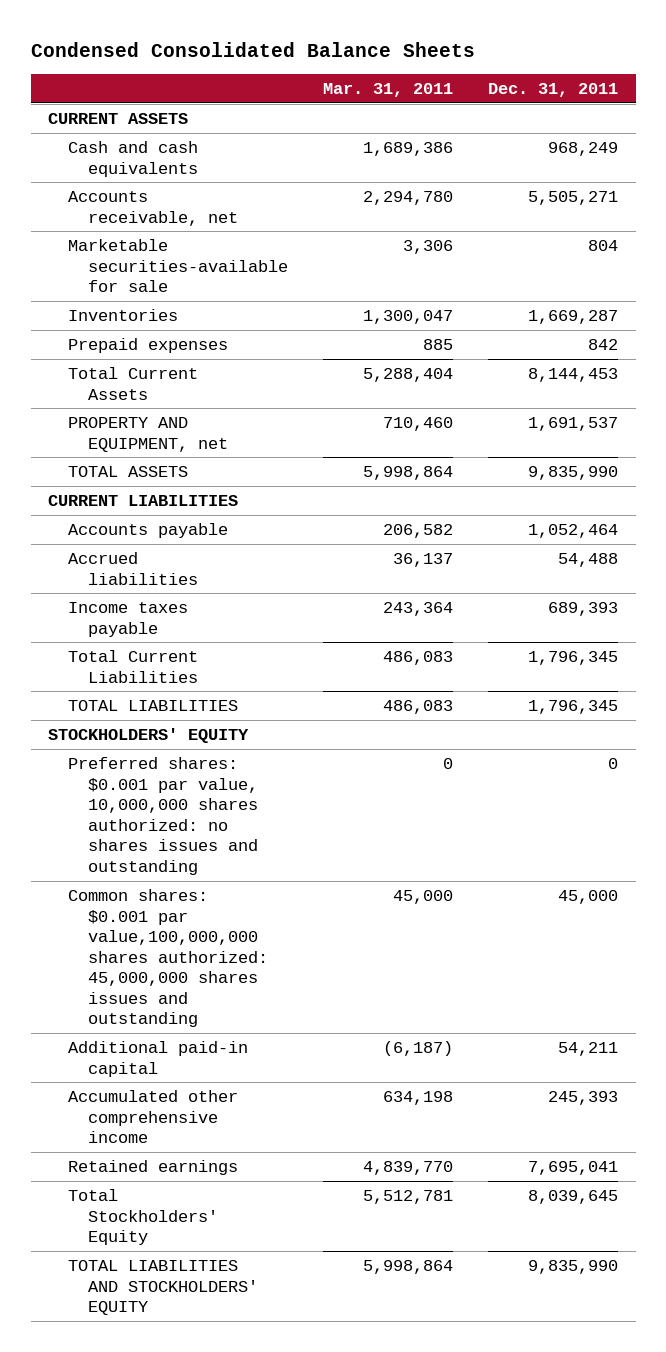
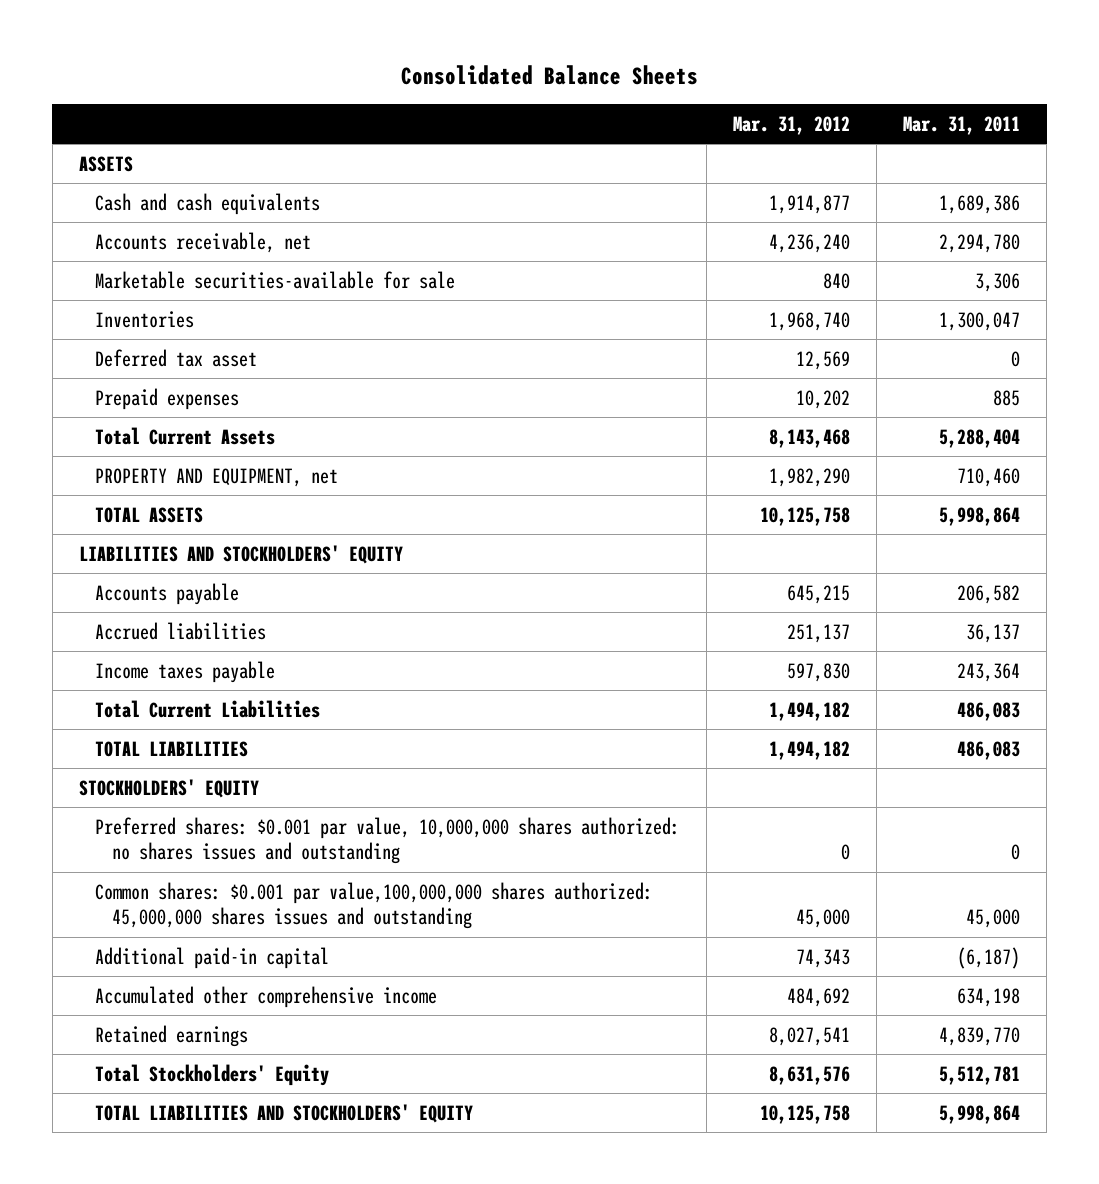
- Condensed Consolidated Balance Sheets
+ Consolidated Balance Sheets
- | Mar. 31, 2011 | Dec. 31, 2011
+ | Mar. 31, 2012 | Mar. 31, 2011
- CURRENT ASSETS
+ ASSETS
+ Deferred tax asset | 12,569 | 0
- CURRENT LIABILITIES
+ LIABILITIES AND STOCKHOLDERS' EQUITY

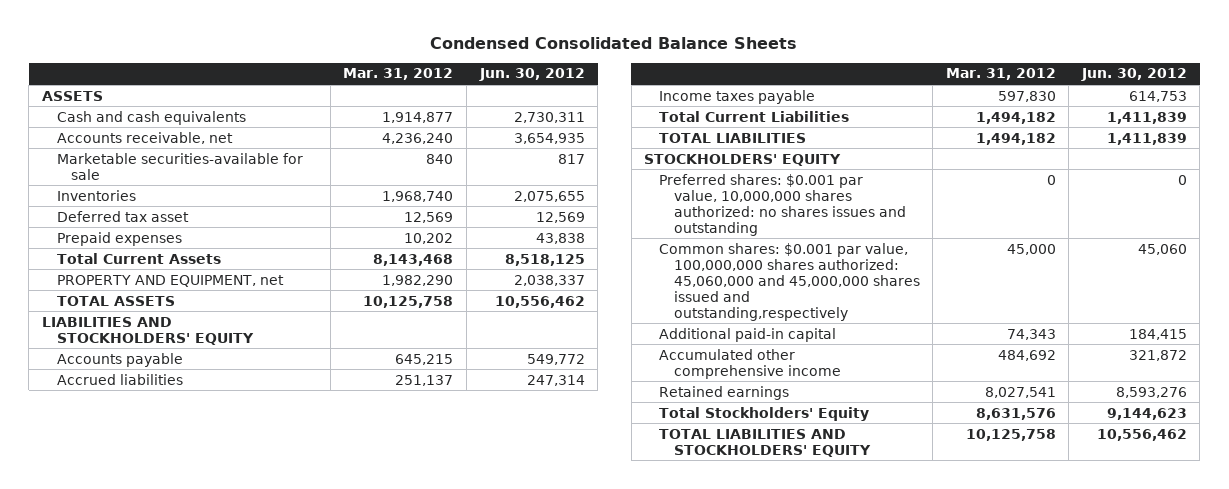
- Consolidated Balance Sheets
+ Condensed Consolidated Balance Sheets
- | Mar. 31, 2012 | Mar. 31, 2011
+ | Mar. 31, 2012 | Jun. 30, 2012
- Common shares: $0.001 par value,100,000,000 shares authorized: 45,000,000 shares issues and outstanding | 45,000 | 45,000
+ Common shares: $0.001 par value, 100,000,000 shares authorized: 45,060,000 and 45,000,000 shares issued and outstanding,respectively | 45,000 | 45,060

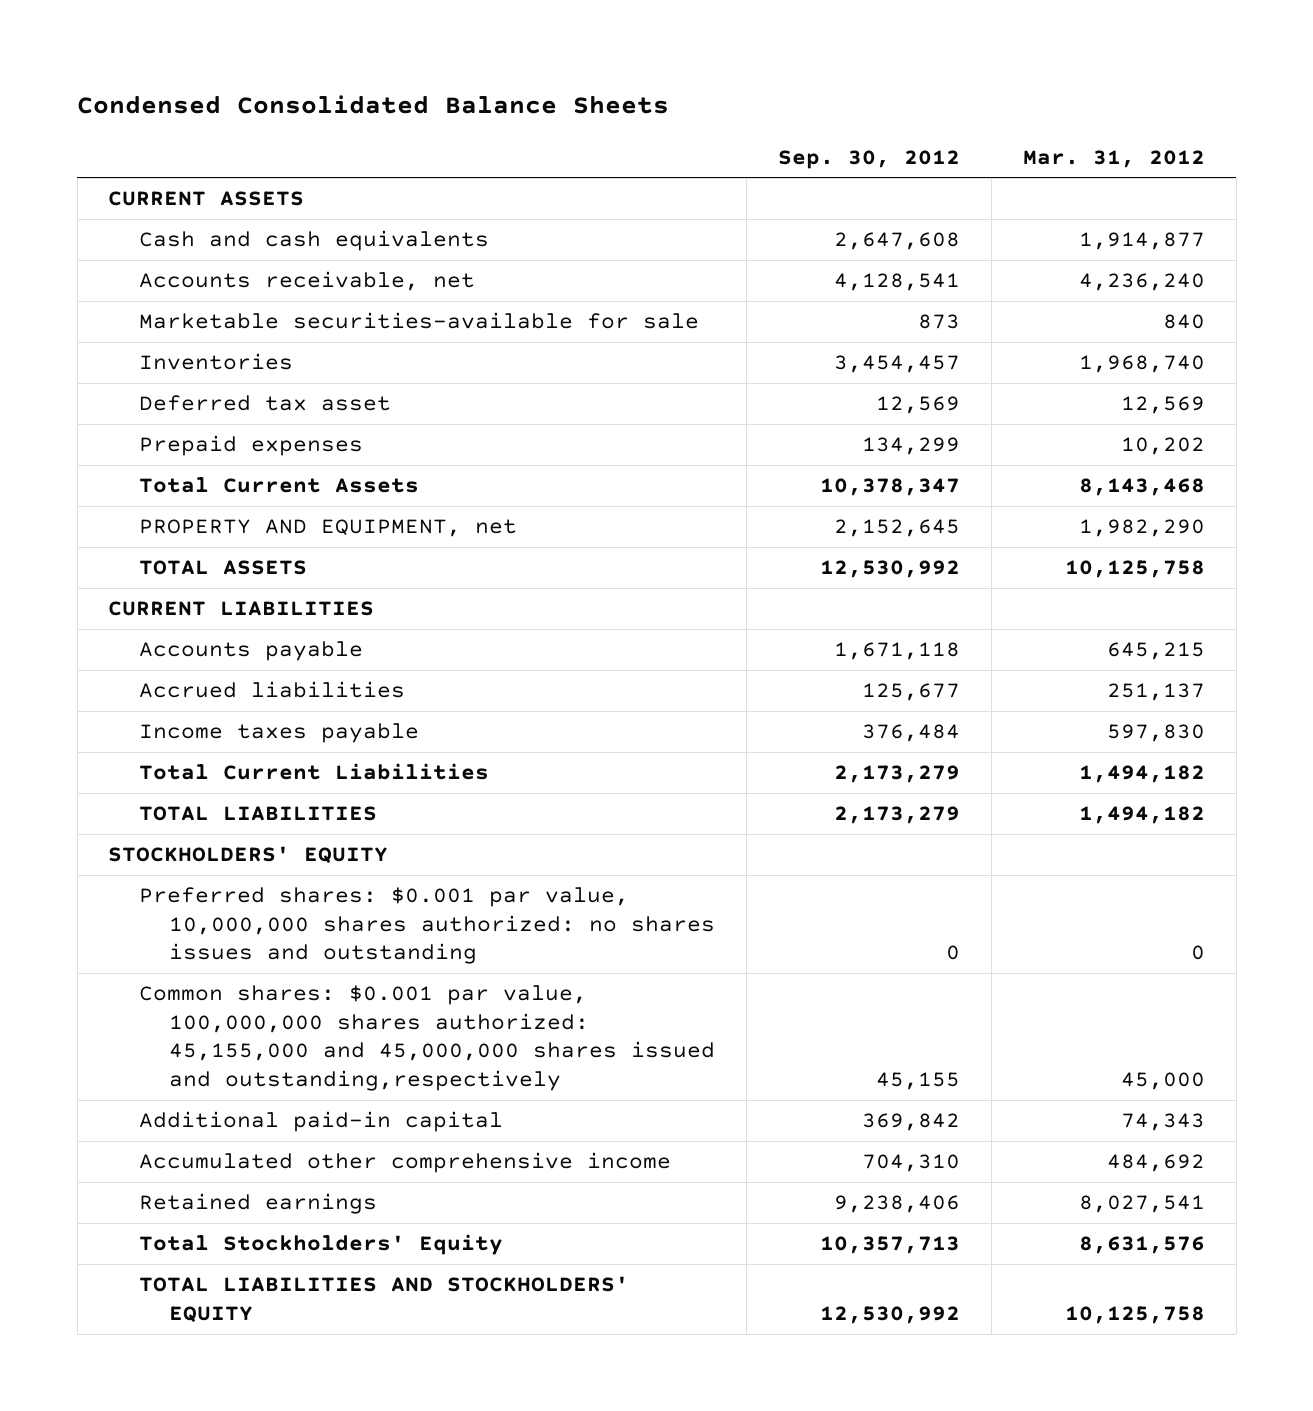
- | Mar. 31, 2012 | Jun. 30, 2012
+ | Sep. 30, 2012 | Mar. 31, 2012
- ASSETS
+ CURRENT ASSETS
- LIABILITIES AND STOCKHOLDERS' EQUITY
+ CURRENT LIABILITIES
- Common shares: $0.001 par value, 100,000,000 shares authorized: 45,060,000 and 45,000,000 shares issued and outstanding,respectively | 45,000 | 45,060
+ Common shares: $0.001 par value, 100,000,000 shares authorized: 45,155,000 and 45,000,000 shares issued and outstanding,respectively | 45,155 | 45,000

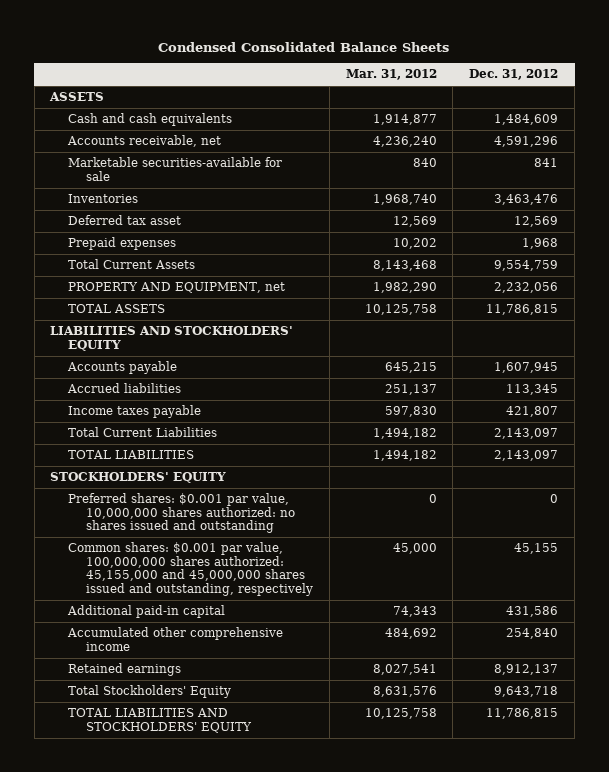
- | Sep. 30, 2012 | Mar. 31, 2012
+ | Mar. 31, 2012 | Dec. 31, 2012
- CURRENT ASSETS
+ ASSETS
- CURRENT LIABILITIES
+ LIABILITIES AND STOCKHOLDERS' EQUITY
- Preferred shares: $0.001 par value, 10,000,000 shares authorized: no shares issues and outstanding | 0 | 0
- Common shares: $0.001 par value, 100,000,000 shares authorized: 45,155,000 and 45,000,000 shares issued and outstanding,respectively | 45,155 | 45,000
+ Preferred shares: $0.001 par value, 10,000,000 shares authorized: no shares issued and outstanding | 0 | 0
+ Common shares: $0.001 par value, 100,000,000 shares authorized: 45,155,000 and 45,000,000 shares issued and outstanding, respectively | 45,000 | 45,155

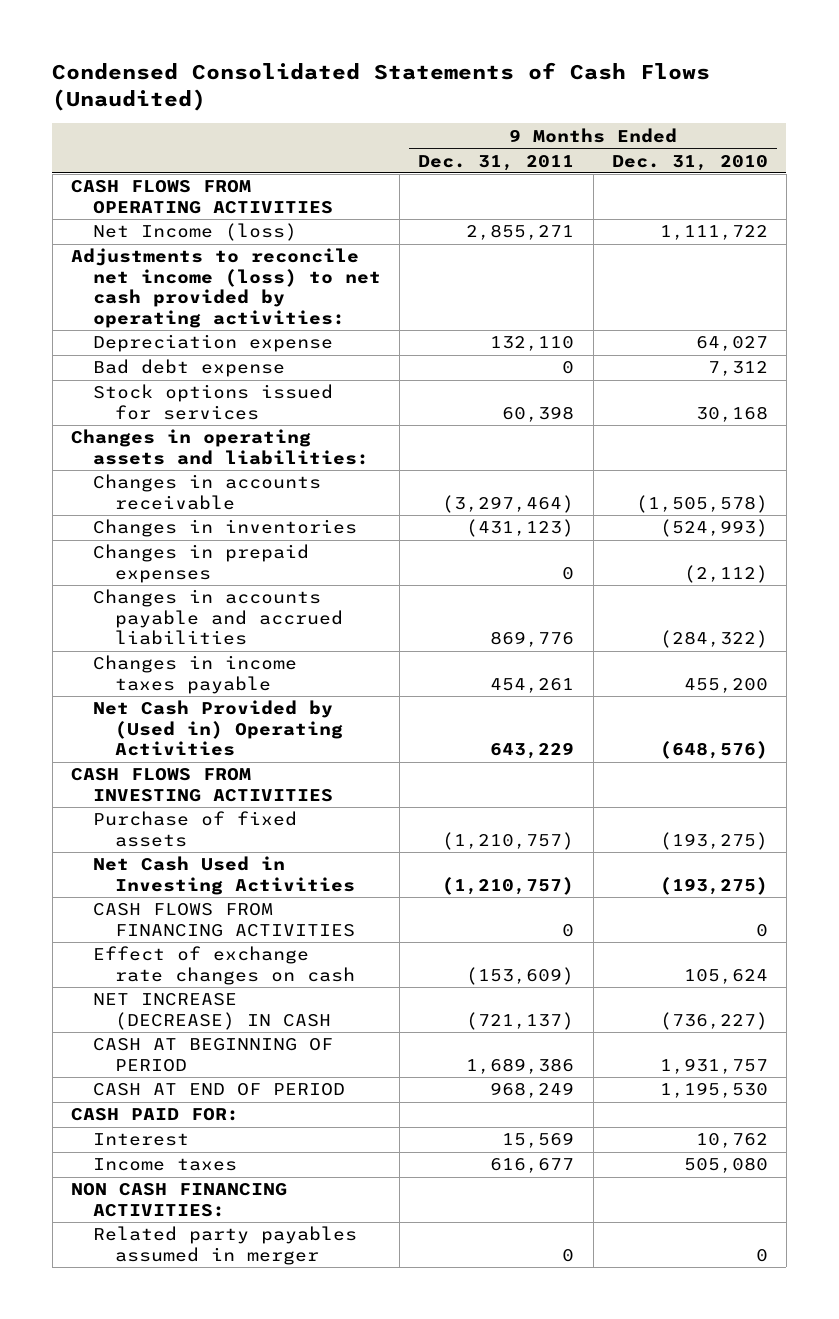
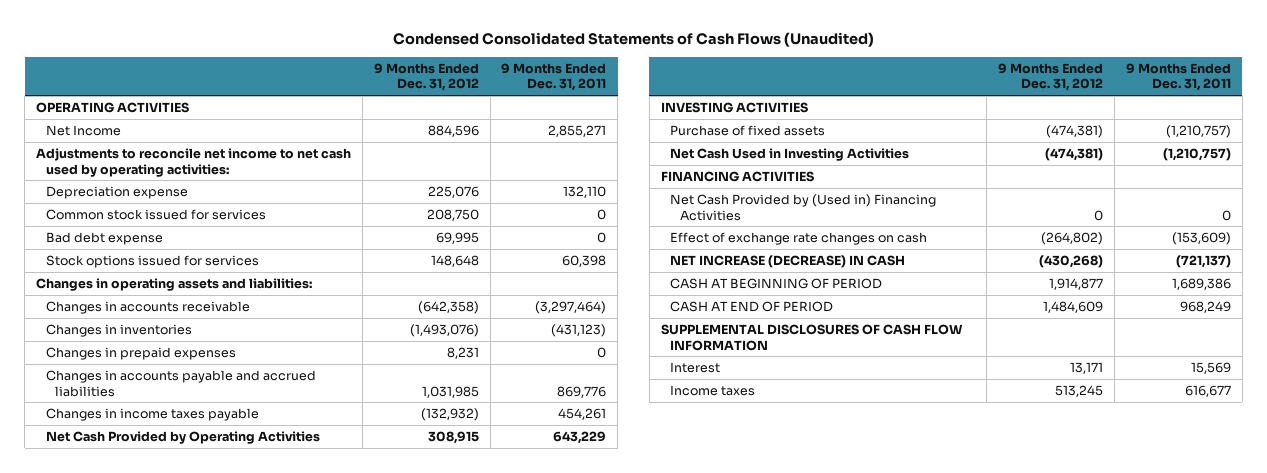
- | 9 Months Ended Dec. 31, 2011 | 9 Months Ended Dec. 31, 2010
+ | 9 Months Ended Dec. 31, 2012 | 9 Months Ended Dec. 31, 2011
- CASH FLOWS FROM OPERATING ACTIVITIES
- Net Income (loss) | 2,855,271 | 1,111,722
- Adjustments to reconcile net income (loss) to net cash provided by operating activities:
+ OPERATING ACTIVITIES
+ Net Income | 884,596 | 2,855,271
+ Adjustments to reconcile net income to net cash used by operating activities:
+ Common stock issued for services | 208,750 | 0
- Net Cash Provided by (Used in) Operating Activities | 643,229 | (648,576)
- CASH FLOWS FROM INVESTING ACTIVITIES
+ Net Cash Provided by Operating Activities | 308,915 | 643,229
+ INVESTING ACTIVITIES
- CASH FLOWS FROM FINANCING ACTIVITIES | 0 | 0
+ FINANCING ACTIVITIES
+ Net Cash Provided by (Used in) Financing Activities | 0 | 0
- CASH PAID FOR:
+ SUPPLEMENTAL DISCLOSURES OF CASH FLOW INFORMATION
- NON CASH FINANCING ACTIVITIES:
- Related party payables assumed in merger | 0 | 0

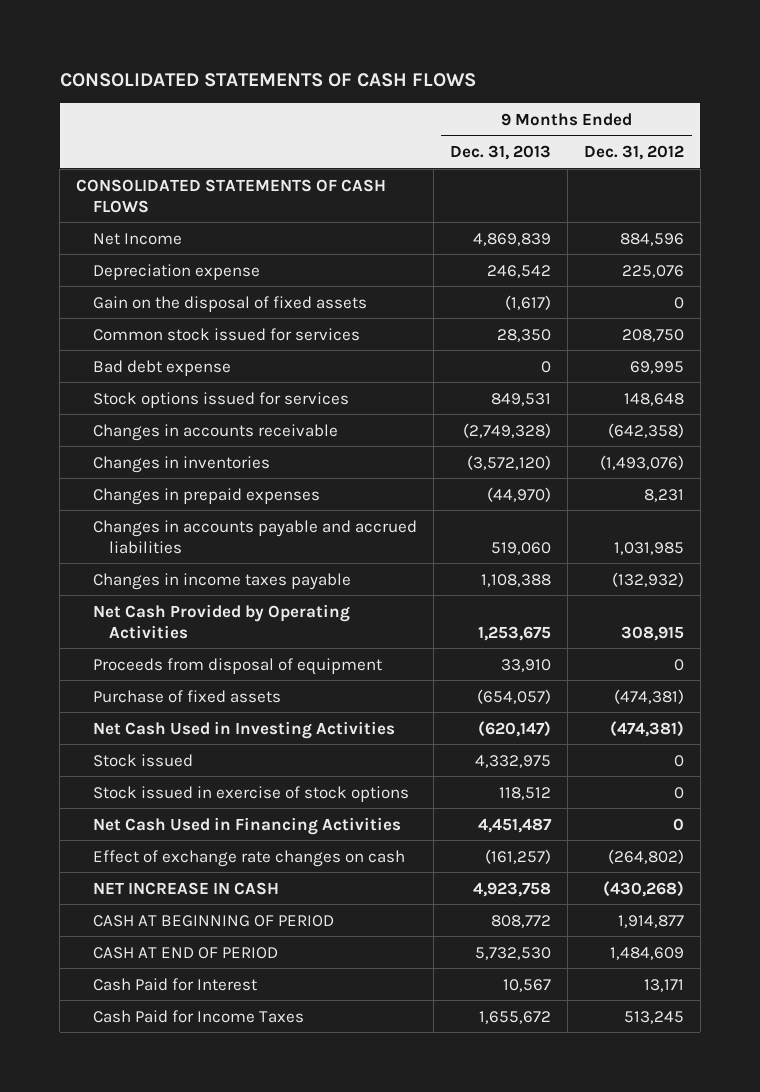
- Condensed Consolidated Statements of Cash Flows (Unaudited)
+ CONSOLIDATED STATEMENTS OF CASH FLOWS
- | 9 Months Ended Dec. 31, 2012 | 9 Months Ended Dec. 31, 2011
+ | 9 Months Ended Dec. 31, 2013 | 9 Months Ended Dec. 31, 2012
- OPERATING ACTIVITIES
+ CONSOLIDATED STATEMENTS OF CASH FLOWS
- Adjustments to reconcile net income to net cash used by operating activities:
+ Gain on the disposal of fixed assets | (1,617) | 0
- Changes in operating assets and liabilities:
- INVESTING ACTIVITIES
+ Proceeds from disposal of equipment | 33,910 | 0
- FINANCING ACTIVITIES
- Net Cash Provided by (Used in) Financing Activities | 0 | 0
+ Stock issued | 4,332,975 | 0
+ Stock issued in exercise of stock options | 118,512 | 0
+ Net Cash Used in Financing Activities | 4,451,487 | 0
- NET INCREASE (DECREASE) IN CASH | (430,268) | (721,137)
+ NET INCREASE IN CASH | 4,923,758 | (430,268)
- SUPPLEMENTAL DISCLOSURES OF CASH FLOW INFORMATION
- Interest | 13,171 | 15,569
- Income taxes | 513,245 | 616,677
+ Cash Paid for Interest | 10,567 | 13,171
+ Cash Paid for Income Taxes | 1,655,672 | 513,245

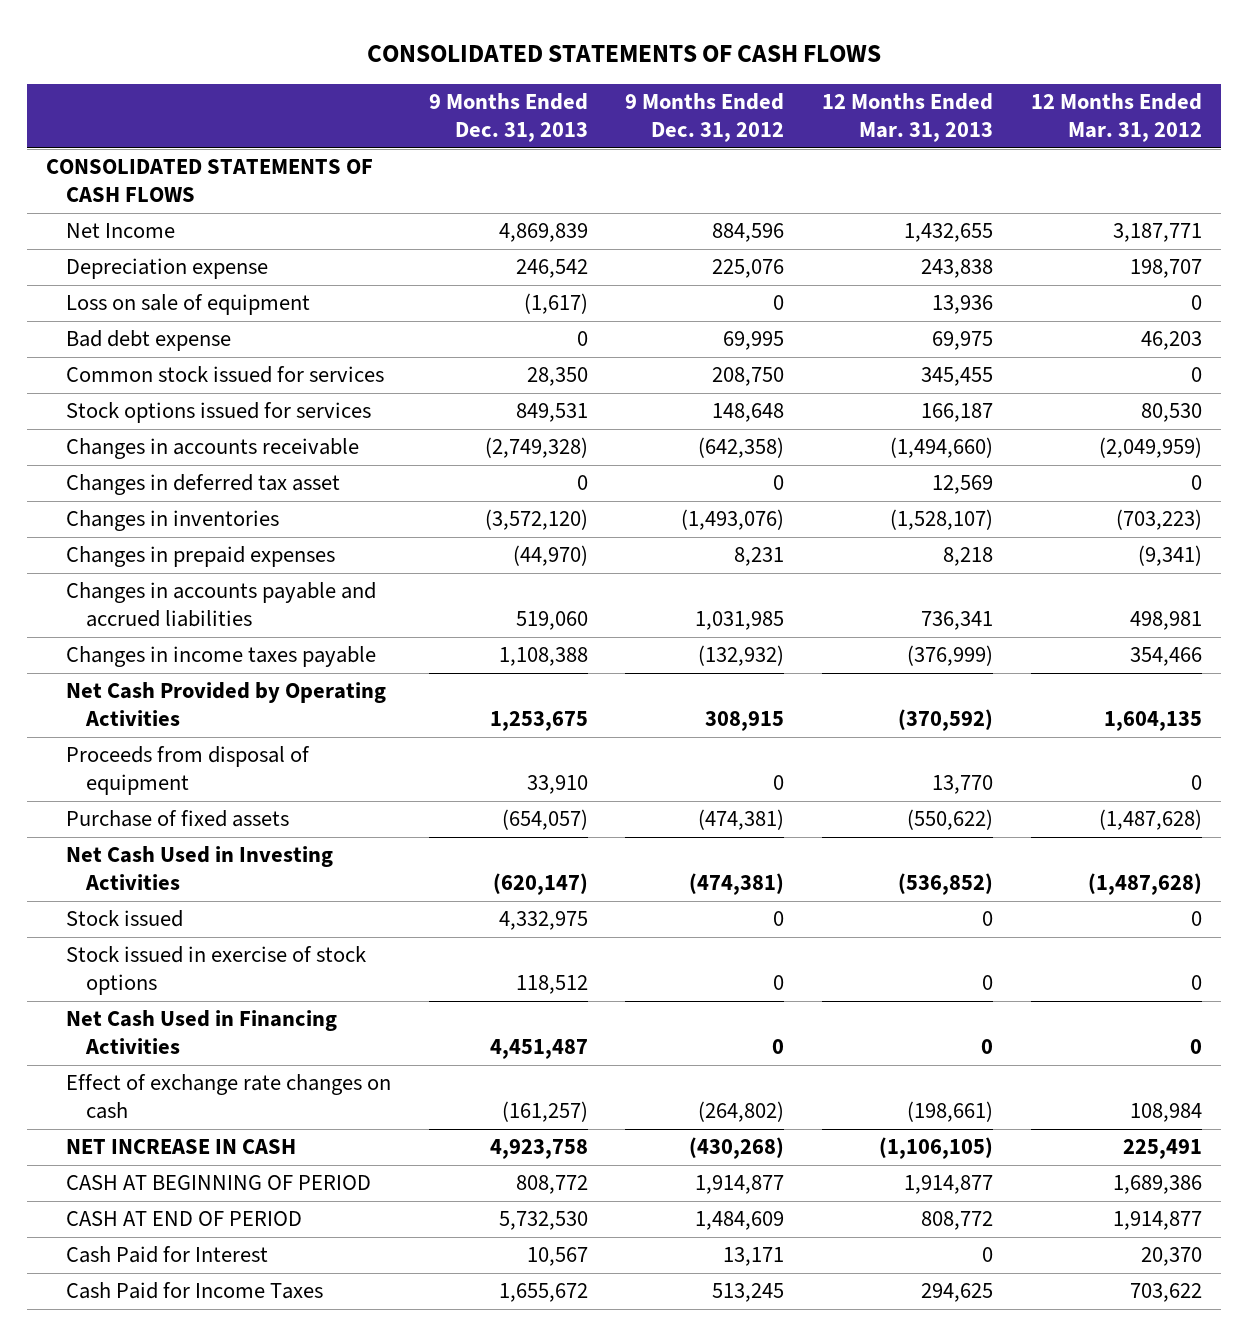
- | 9 Months Ended Dec. 31, 2013 | 9 Months Ended Dec. 31, 2012
+ | 9 Months Ended Dec. 31, 2013 | 9 Months Ended Dec. 31, 2012 | 12 Months Ended Mar. 31, 2013 | 12 Months Ended Mar. 31, 2012
- Gain on the disposal of fixed assets | (1,617) | 0
+ Loss on sale of equipment | (1,617) | 0 | 13,936 | 0
moved down: Common stock issued for services | 28,350 | 208,750 | 345,455 | 0
+ Changes in deferred tax asset | 0 | 0 | 12,569 | 0

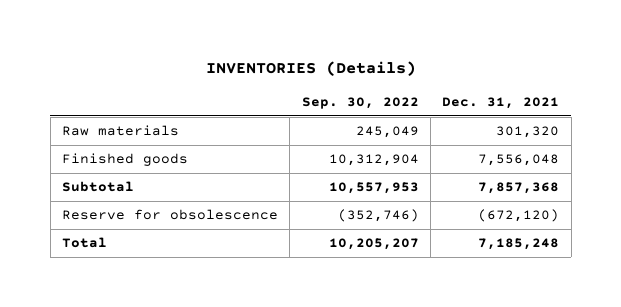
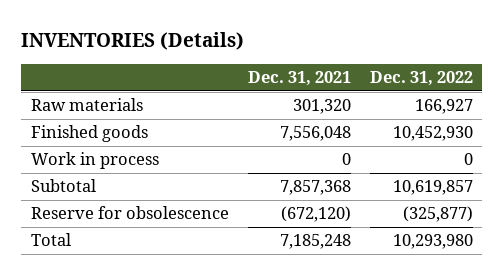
- | Sep. 30, 2022 | Dec. 31, 2021
+ | Dec. 31, 2021 | Dec. 31, 2022
+ Work in process | 0 | 0

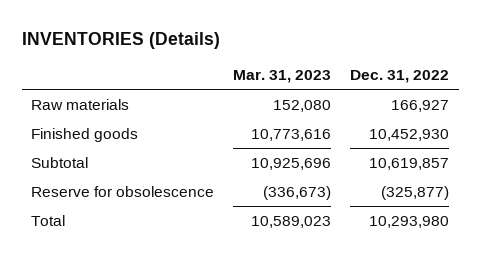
- | Dec. 31, 2021 | Dec. 31, 2022
+ | Mar. 31, 2023 | Dec. 31, 2022
- Work in process | 0 | 0

